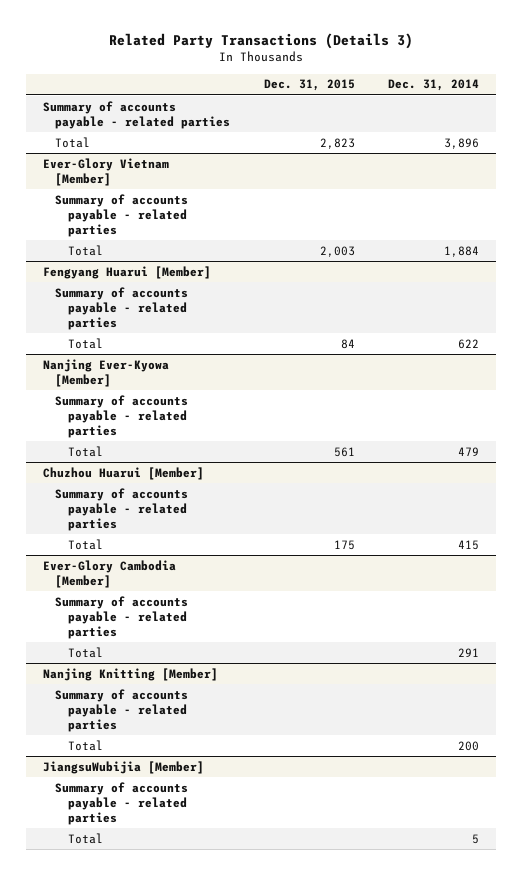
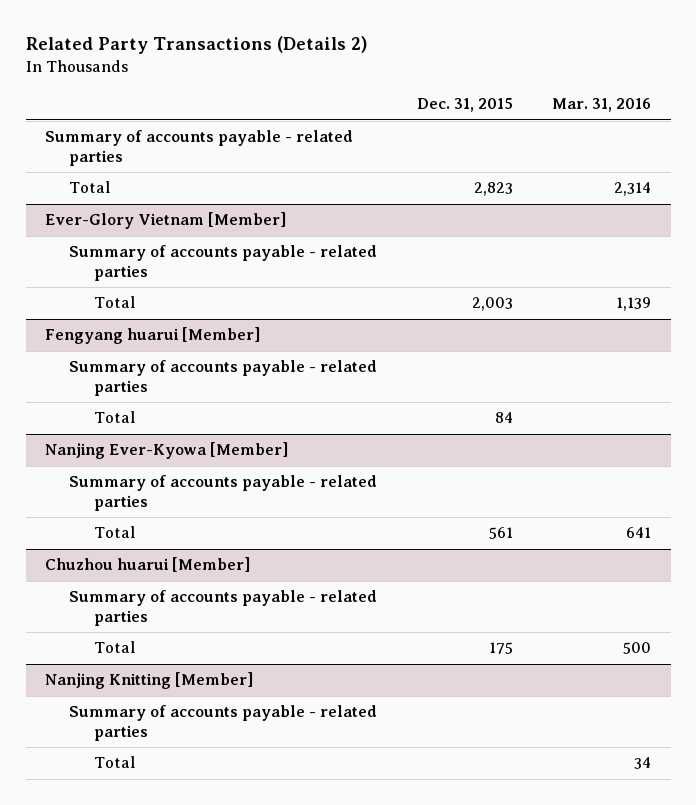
- Related Party Transactions (Details 3)
+ Related Party Transactions (Details 2)
- | Dec. 31, 2015 | Dec. 31, 2014
+ | Dec. 31, 2015 | Mar. 31, 2016
- Fengyang Huarui [Member]
+ Fengyang huarui [Member]
- Chuzhou Huarui [Member]
+ Chuzhou huarui [Member]
- Ever-Glory Cambodia [Member]
- Summary of accounts payable - related parties
- Total | | 291
- JiangsuWubijia [Member]
- Summary of accounts payable - related parties
- Total | | 5

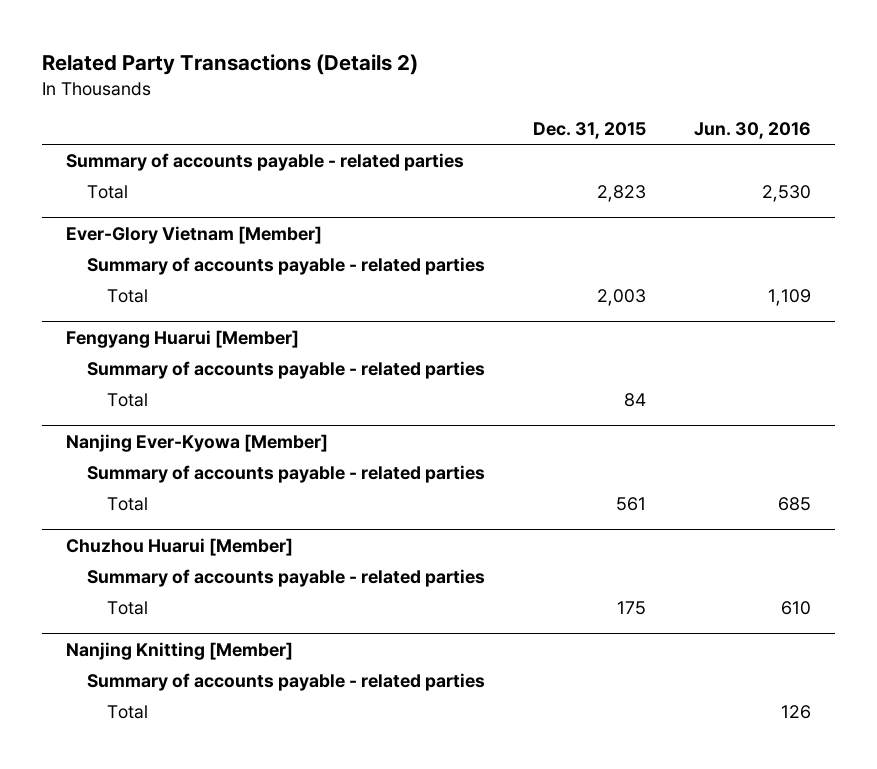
- | Dec. 31, 2015 | Mar. 31, 2016
+ | Dec. 31, 2015 | Jun. 30, 2016
- Fengyang huarui [Member]
+ Fengyang Huarui [Member]
- Chuzhou huarui [Member]
+ Chuzhou Huarui [Member]

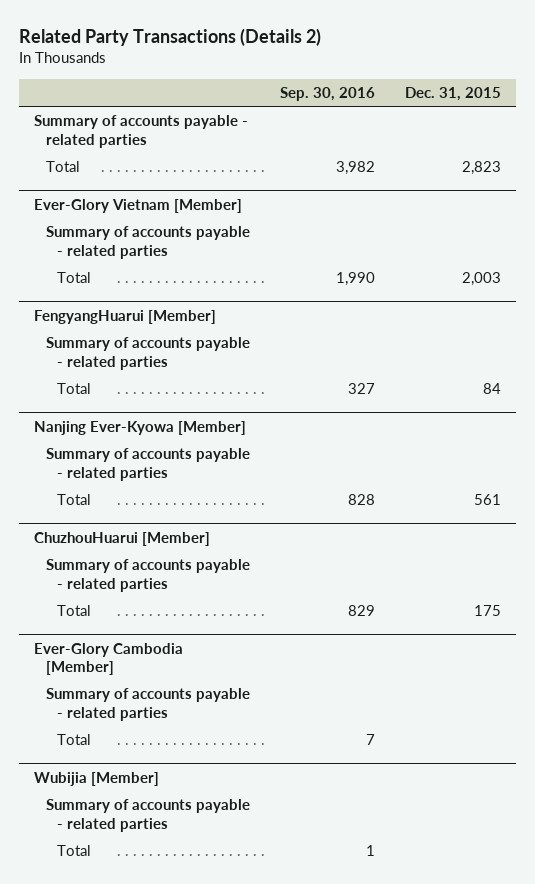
- | Dec. 31, 2015 | Jun. 30, 2016
+ | Sep. 30, 2016 | Dec. 31, 2015
- Fengyang Huarui [Member]
+ FengyangHuarui [Member]
- Chuzhou Huarui [Member]
+ ChuzhouHuarui [Member]
- Nanjing Knitting [Member]
+ Ever-Glory Cambodia [Member]
+ Wubijia [Member]
+ Summary of accounts payable - related parties
+ Total | 1 |

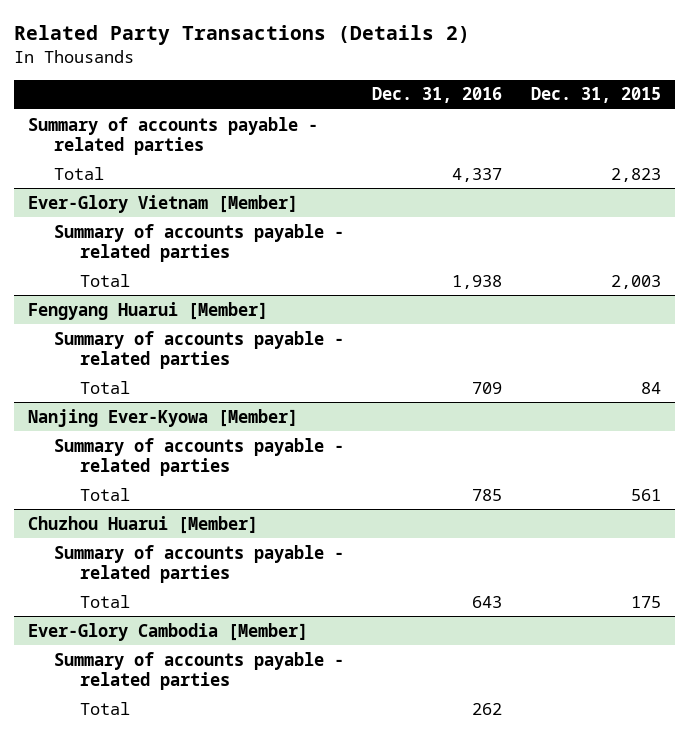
- | Sep. 30, 2016 | Dec. 31, 2015
+ | Dec. 31, 2016 | Dec. 31, 2015
- FengyangHuarui [Member]
+ Fengyang Huarui [Member]
- ChuzhouHuarui [Member]
+ Chuzhou Huarui [Member]
- Wubijia [Member]
- Summary of accounts payable - related parties
- Total | 1 |

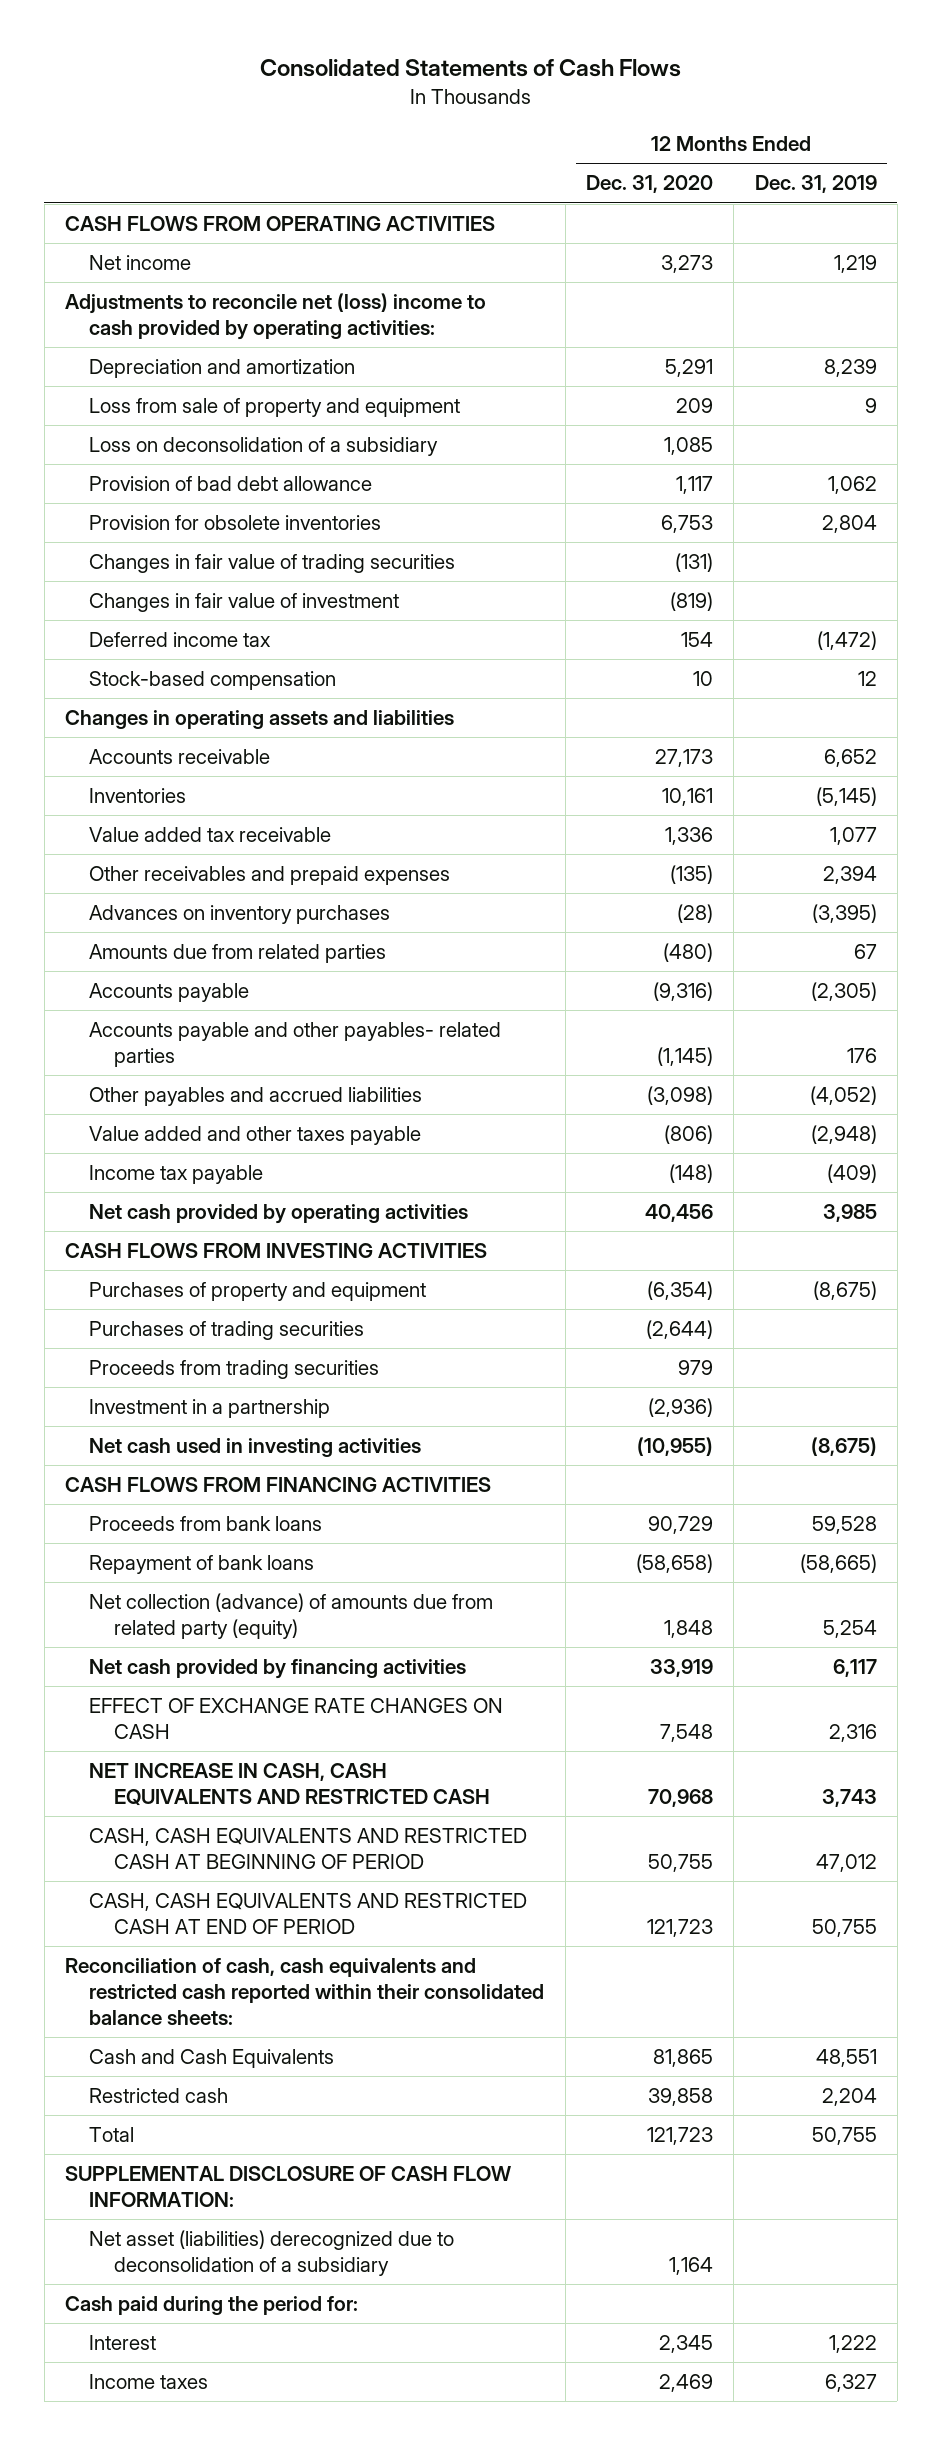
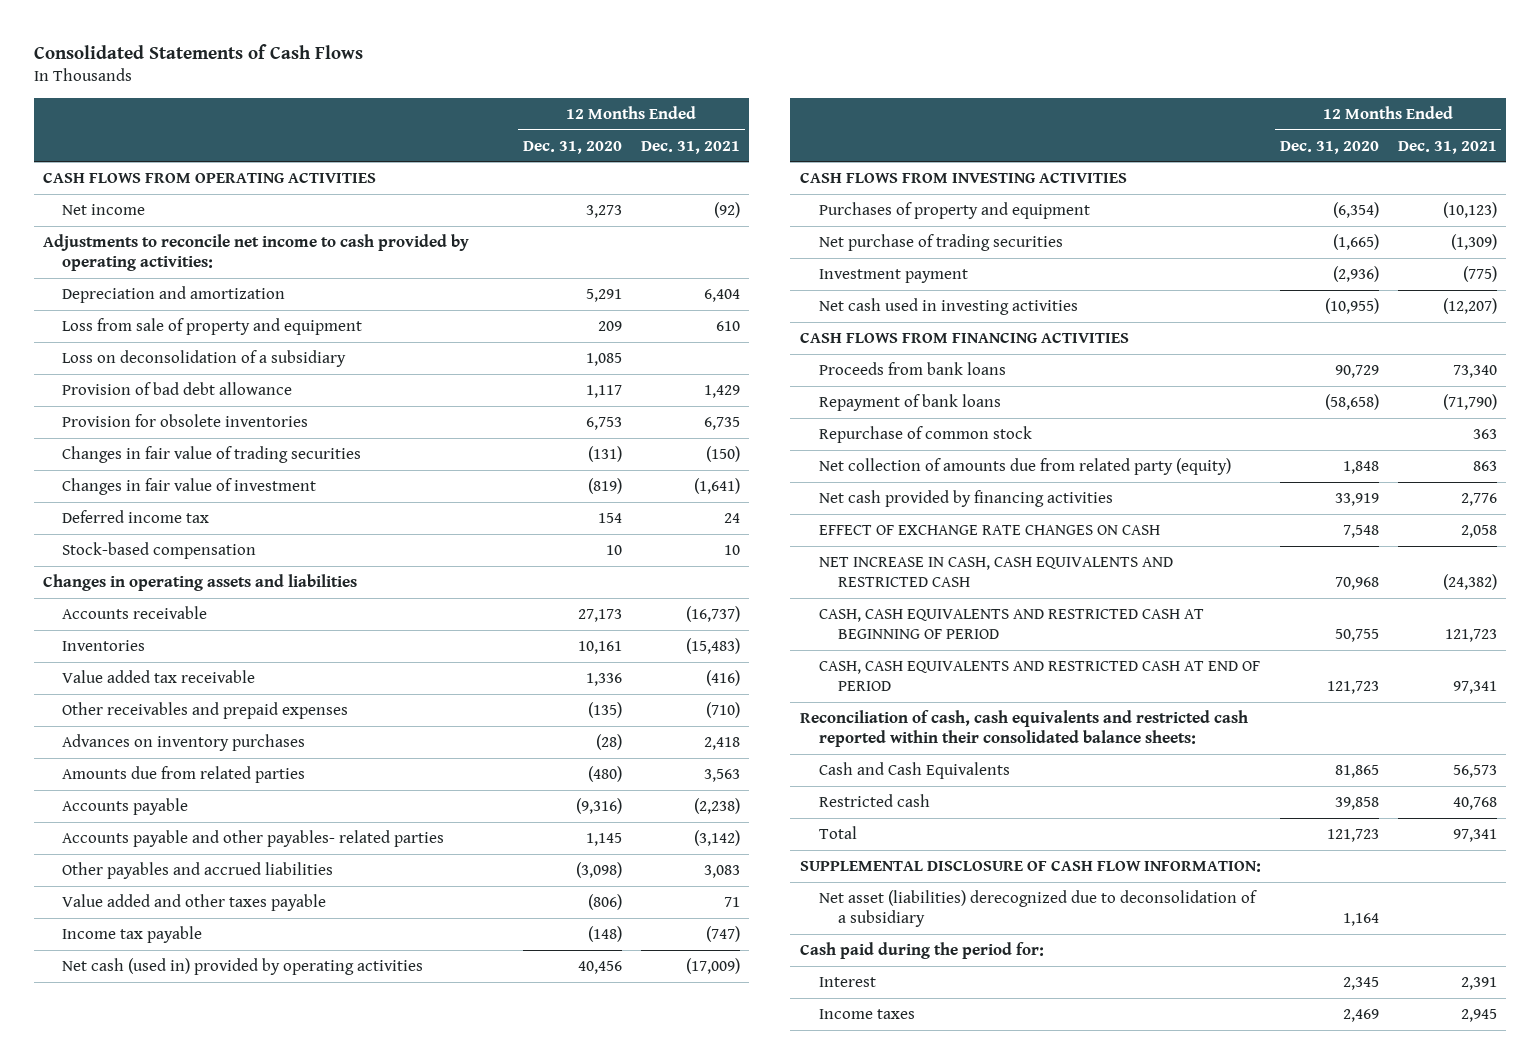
- | 12 Months Ended Dec. 31, 2020 | 12 Months Ended Dec. 31, 2019
+ | 12 Months Ended Dec. 31, 2020 | 12 Months Ended Dec. 31, 2021
- Adjustments to reconcile net (loss) income to cash provided by operating activities:
+ Adjustments to reconcile net income to cash provided by operating activities:
- Accounts payable and other payables- related parties | (1,145) | 176
+ Accounts payable and other payables- related parties | 1,145 | (3,142)
- Net cash provided by operating activities | 40,456 | 3,985
+ Net cash (used in) provided by operating activities | 40,456 | (17,009)
- Purchases of trading securities | (2,644) |
- Proceeds from trading securities | 979 |
- Investment in a partnership | (2,936) |
+ Net purchase of trading securities | (1,665) | (1,309)
+ Investment payment | (2,936) | (775)
- Net collection (advance) of amounts due from related party (equity) | 1,848 | 5,254
+ Repurchase of common stock | | 363
+ Net collection of amounts due from related party (equity) | 1,848 | 863

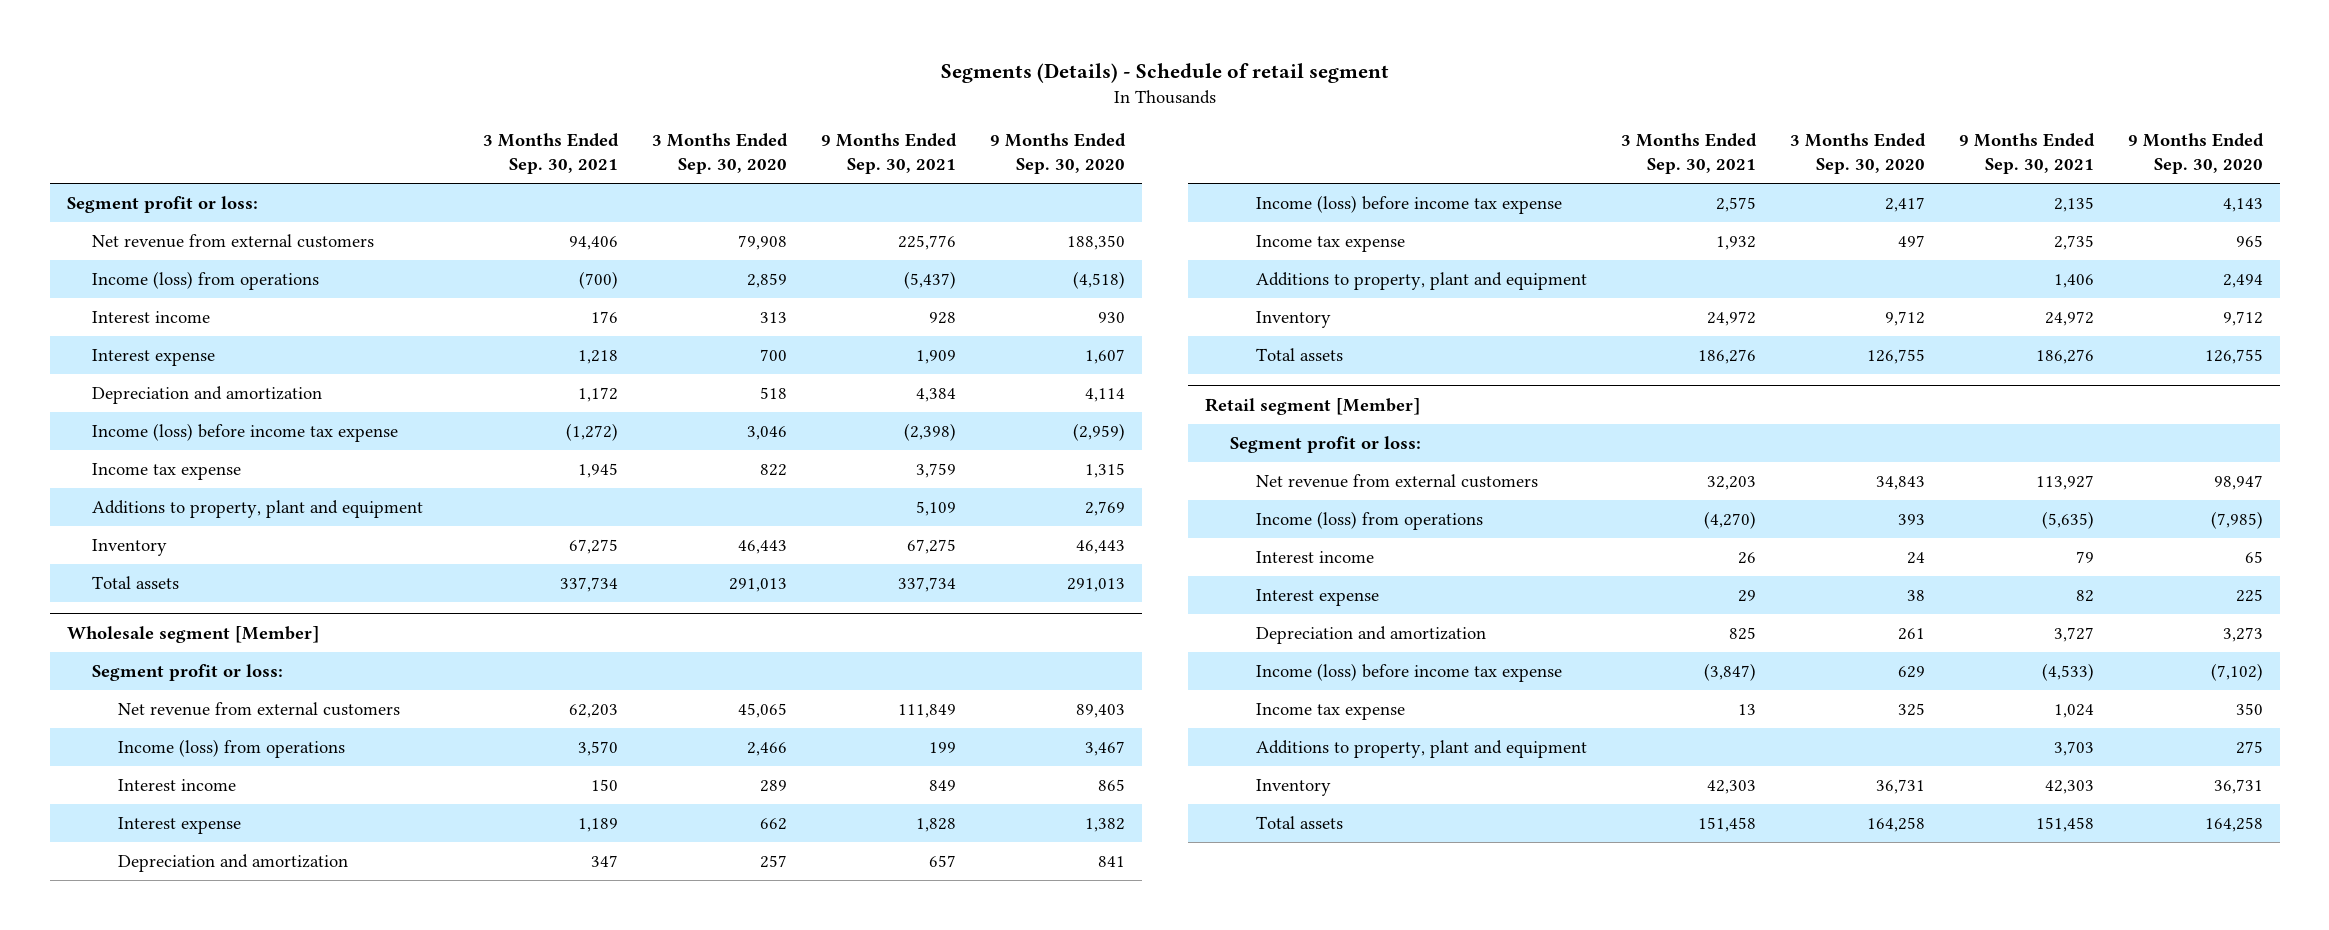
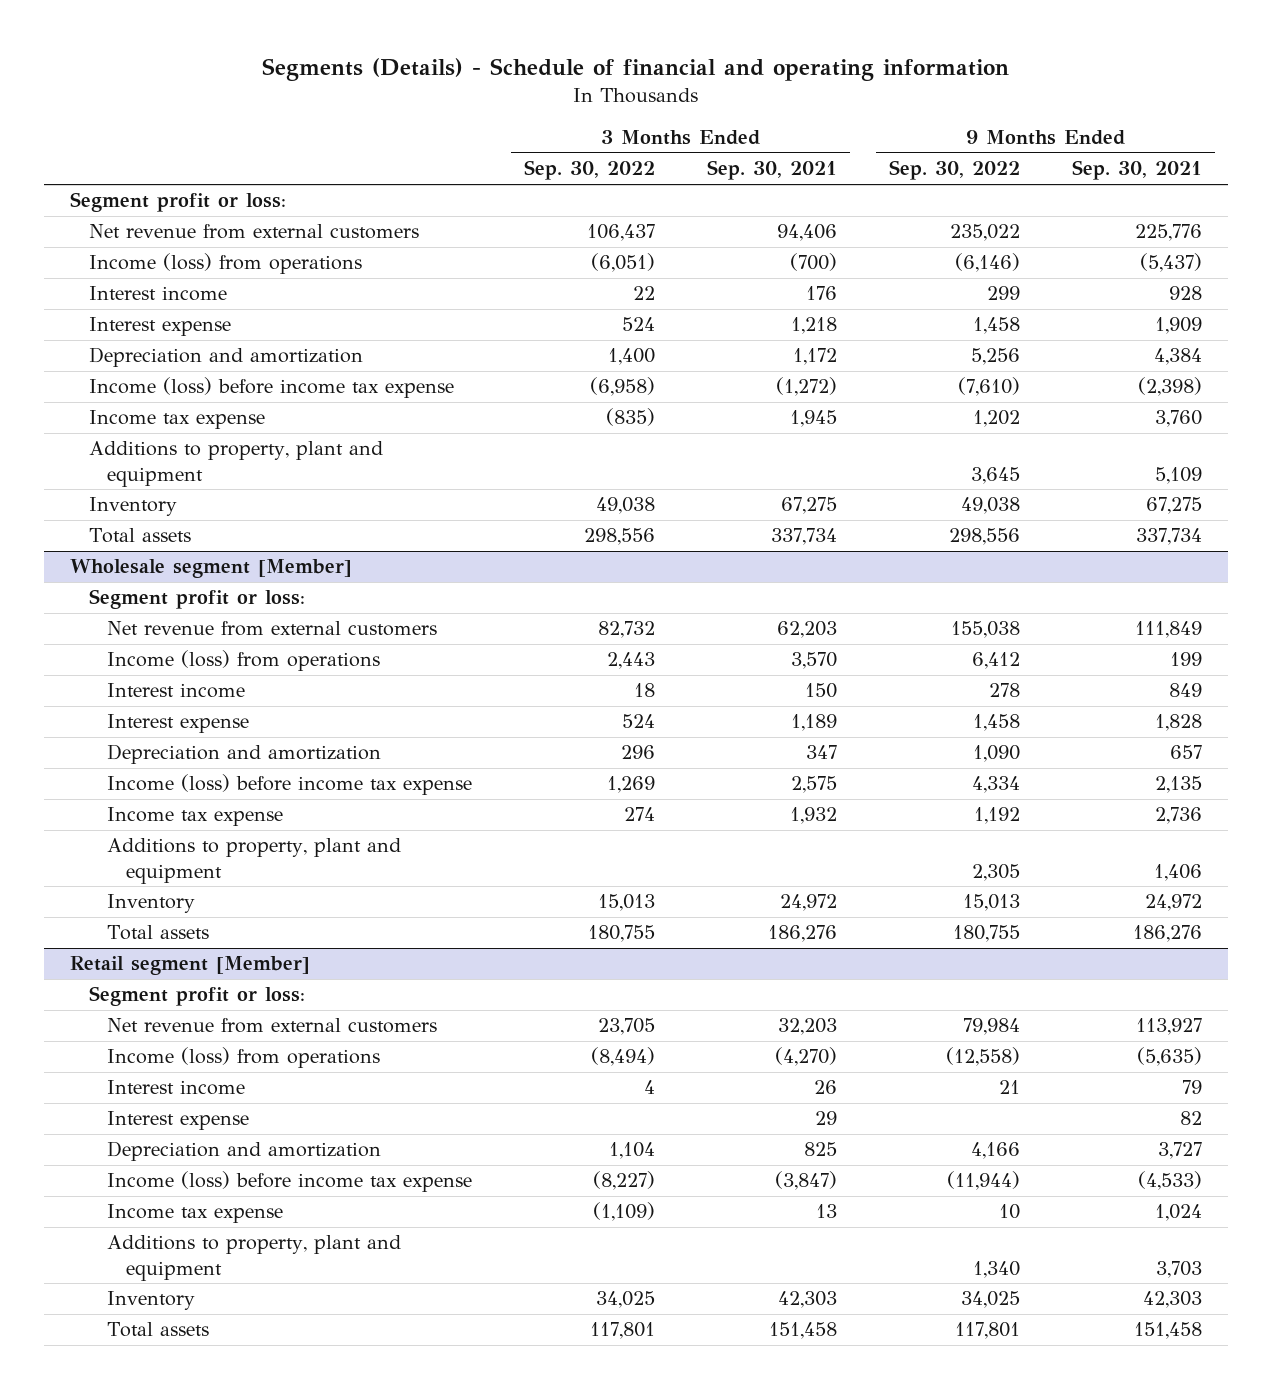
- Segments (Details) - Schedule of retail segment
+ Segments (Details) - Schedule of financial and operating information
- | 3 Months Ended Sep. 30, 2021 | 3 Months Ended Sep. 30, 2020 | 9 Months Ended Sep. 30, 2021 | 9 Months Ended Sep. 30, 2020
+ | 3 Months Ended Sep. 30, 2022 | 3 Months Ended Sep. 30, 2021 | 9 Months Ended Sep. 30, 2022 | 9 Months Ended Sep. 30, 2021
- Income tax expense | 1,945 | 822 | 3,759 | 1,315
+ Income tax expense | (835) | 1,945 | 1,202 | 3,760
@ Wholesale segment [Member]
- Income tax expense | 1,932 | 497 | 2,735 | 965
+ Income tax expense | 274 | 1,932 | 1,192 | 2,736

